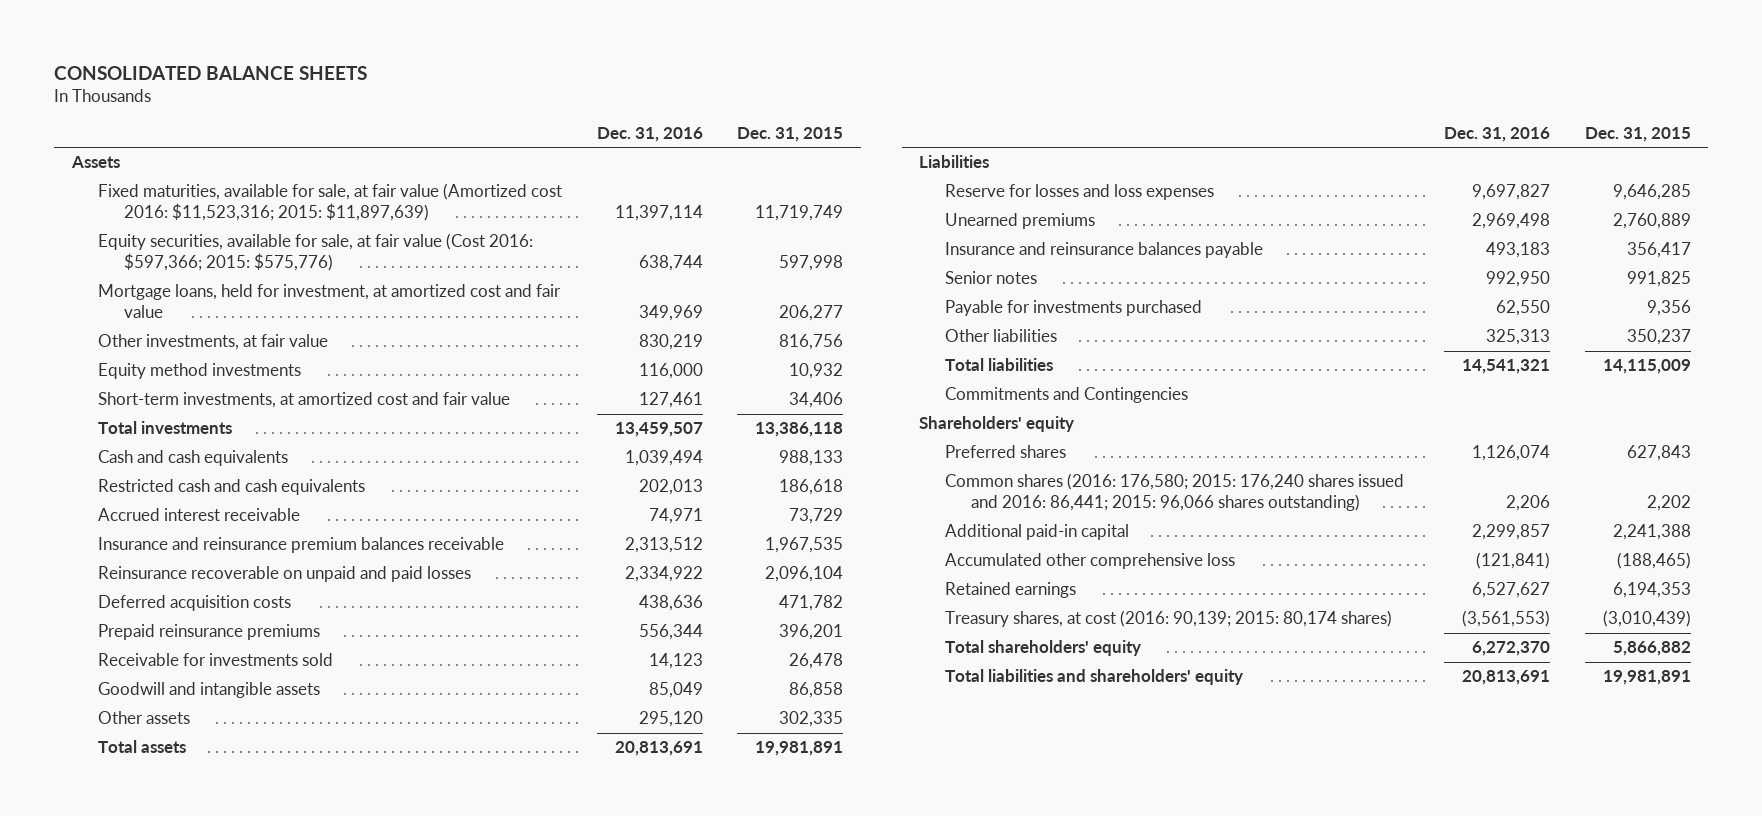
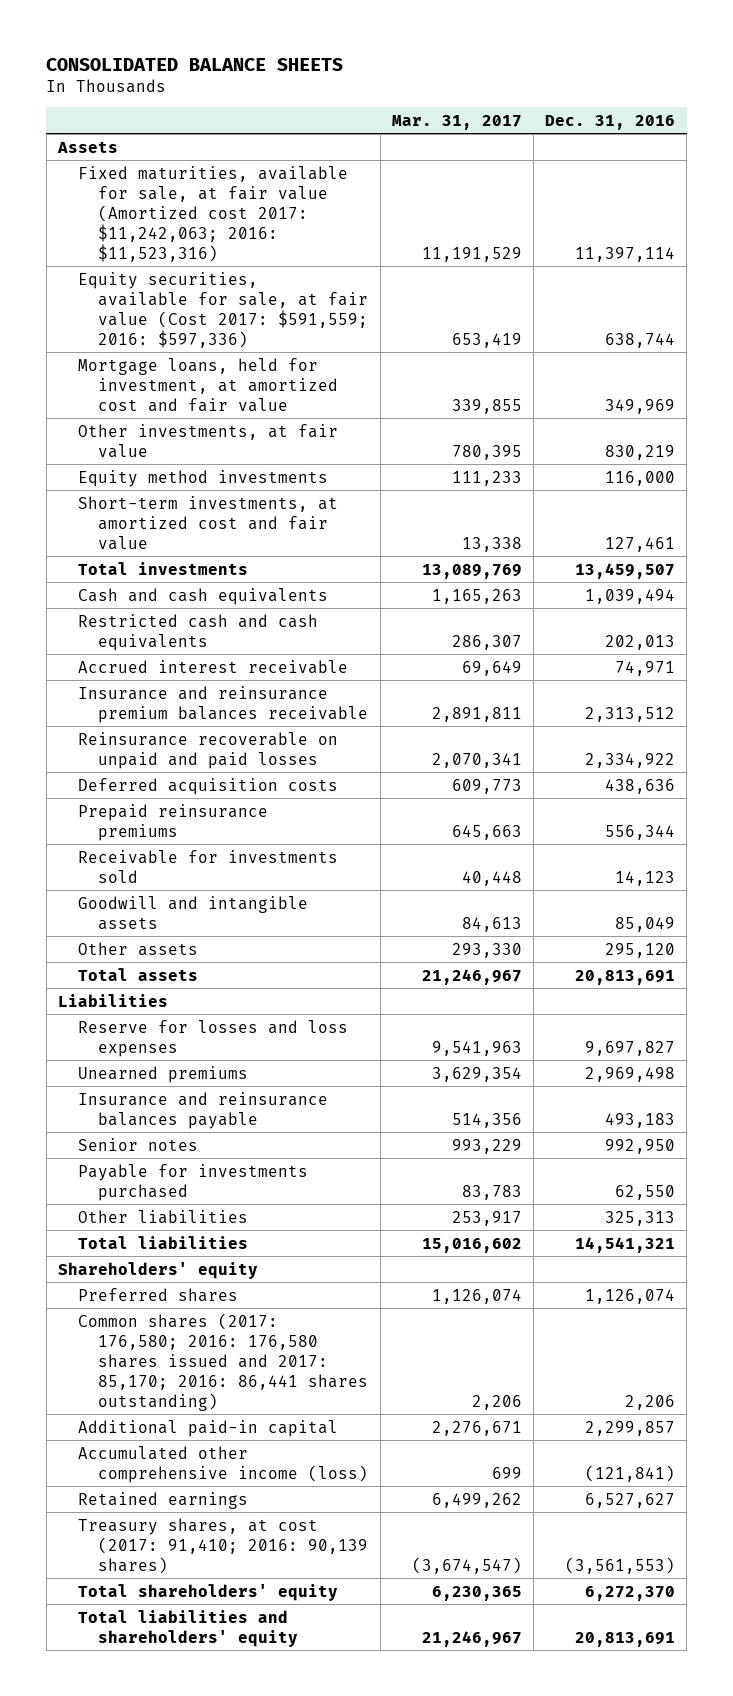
- | Dec. 31, 2016 | Dec. 31, 2015
+ | Mar. 31, 2017 | Dec. 31, 2016
- Fixed maturities, available for sale, at fair value (Amortized cost 2016: $11,523,316; 2015: $11,897,639) | 11,397,114 | 11,719,749
- Equity securities, available for sale, at fair value (Cost 2016: $597,366; 2015: $575,776) | 638,744 | 597,998
+ Fixed maturities, available for sale, at fair value (Amortized cost 2017: $11,242,063; 2016: $11,523,316) | 11,191,529 | 11,397,114
+ Equity securities, available for sale, at fair value (Cost 2017: $591,559; 2016: $597,336) | 653,419 | 638,744
- Commitments and Contingencies
- Common shares (2016: 176,580; 2015: 176,240 shares issued and 2016: 86,441; 2015: 96,066 shares outstanding) | 2,206 | 2,202
+ Common shares (2017: 176,580; 2016: 176,580 shares issued and 2017: 85,170; 2016: 86,441 shares outstanding) | 2,206 | 2,206
- Accumulated other comprehensive loss | (121,841) | (188,465)
+ Accumulated other comprehensive income (loss) | 699 | (121,841)
- Treasury shares, at cost (2016: 90,139; 2015: 80,174 shares) | (3,561,553) | (3,010,439)
+ Treasury shares, at cost (2017: 91,410; 2016: 90,139 shares) | (3,674,547) | (3,561,553)

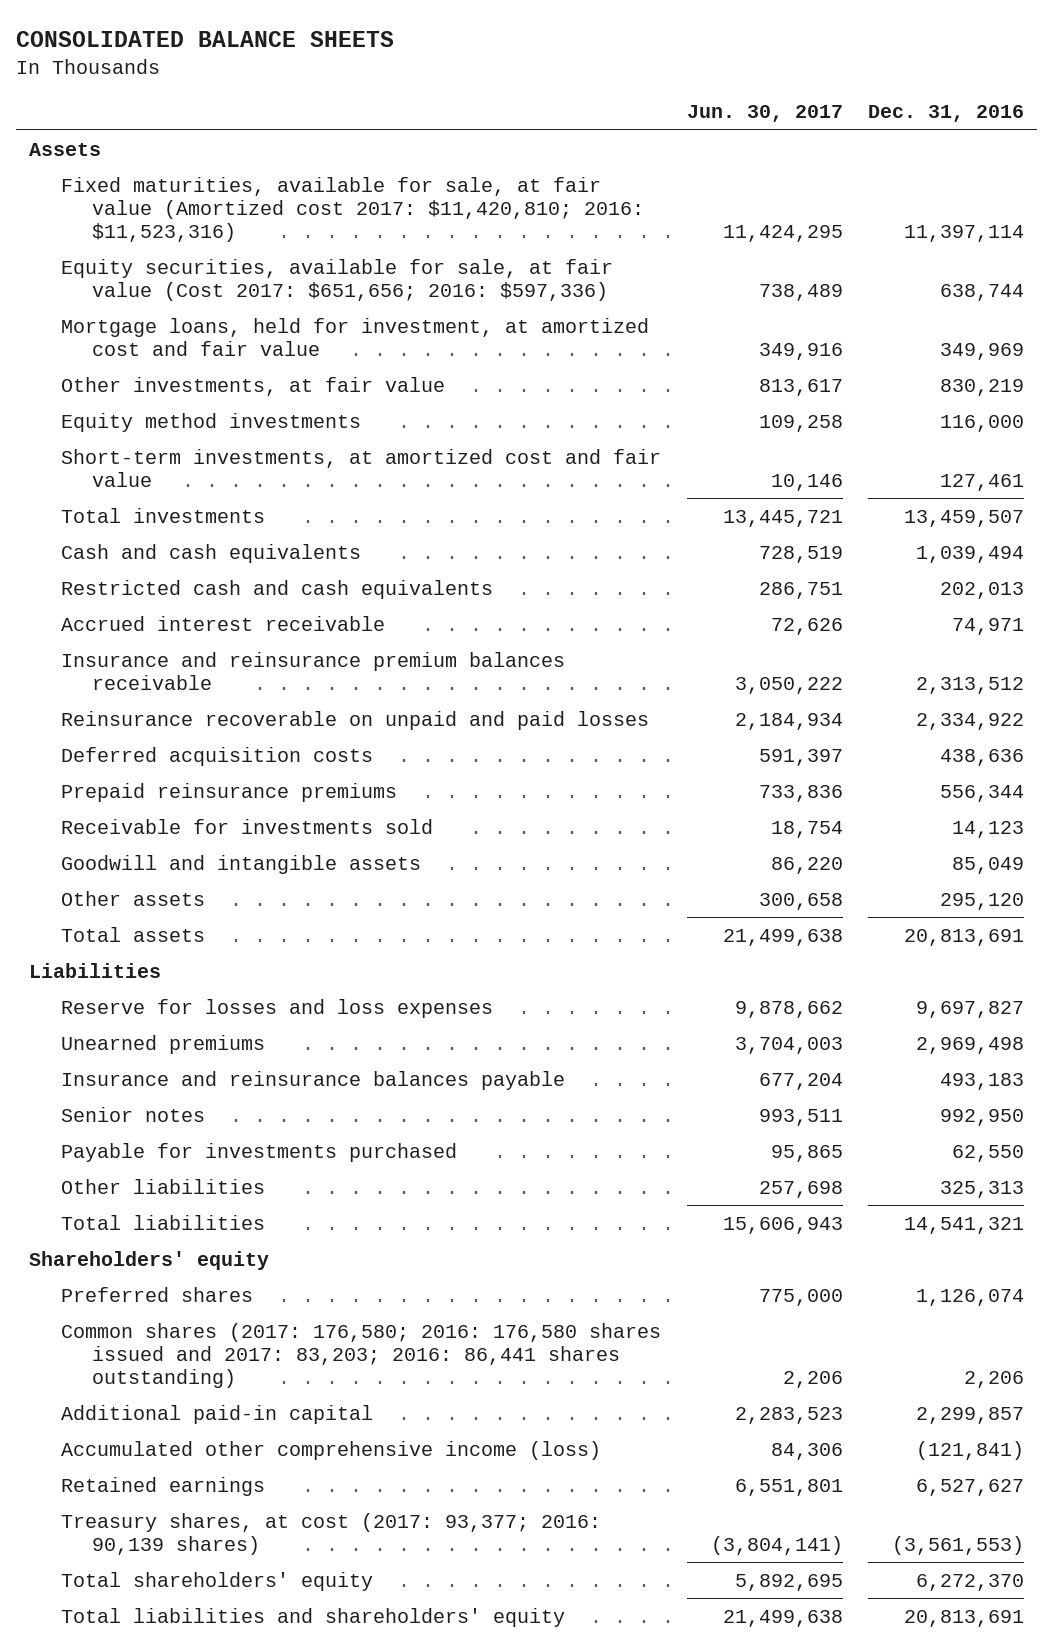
- | Mar. 31, 2017 | Dec. 31, 2016
+ | Jun. 30, 2017 | Dec. 31, 2016
- Fixed maturities, available for sale, at fair value (Amortized cost 2017: $11,242,063; 2016: $11,523,316) | 11,191,529 | 11,397,114
- Equity securities, available for sale, at fair value (Cost 2017: $591,559; 2016: $597,336) | 653,419 | 638,744
+ Fixed maturities, available for sale, at fair value (Amortized cost 2017: $11,420,810; 2016: $11,523,316) | 11,424,295 | 11,397,114
+ Equity securities, available for sale, at fair value (Cost 2017: $651,656; 2016: $597,336) | 738,489 | 638,744
- Common shares (2017: 176,580; 2016: 176,580 shares issued and 2017: 85,170; 2016: 86,441 shares outstanding) | 2,206 | 2,206
+ Common shares (2017: 176,580; 2016: 176,580 shares issued and 2017: 83,203; 2016: 86,441 shares outstanding) | 2,206 | 2,206
- Treasury shares, at cost (2017: 91,410; 2016: 90,139 shares) | (3,674,547) | (3,561,553)
+ Treasury shares, at cost (2017: 93,377; 2016: 90,139 shares) | (3,804,141) | (3,561,553)

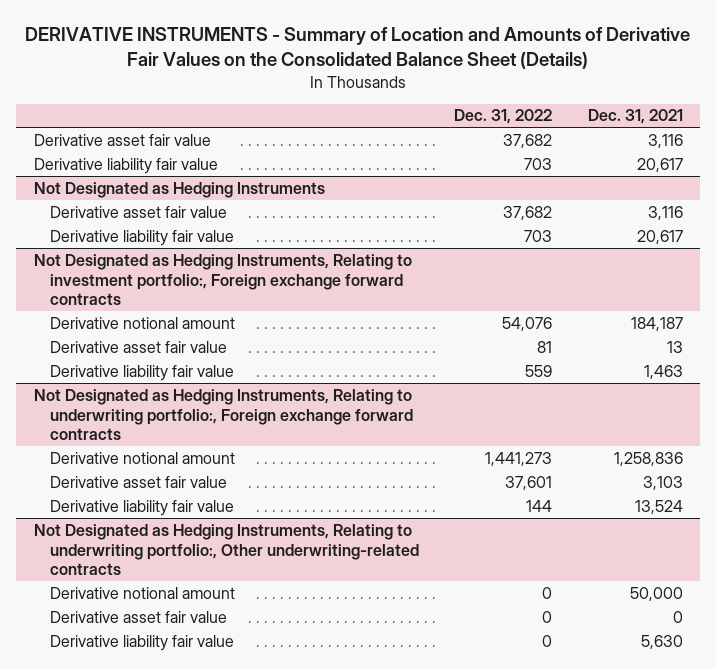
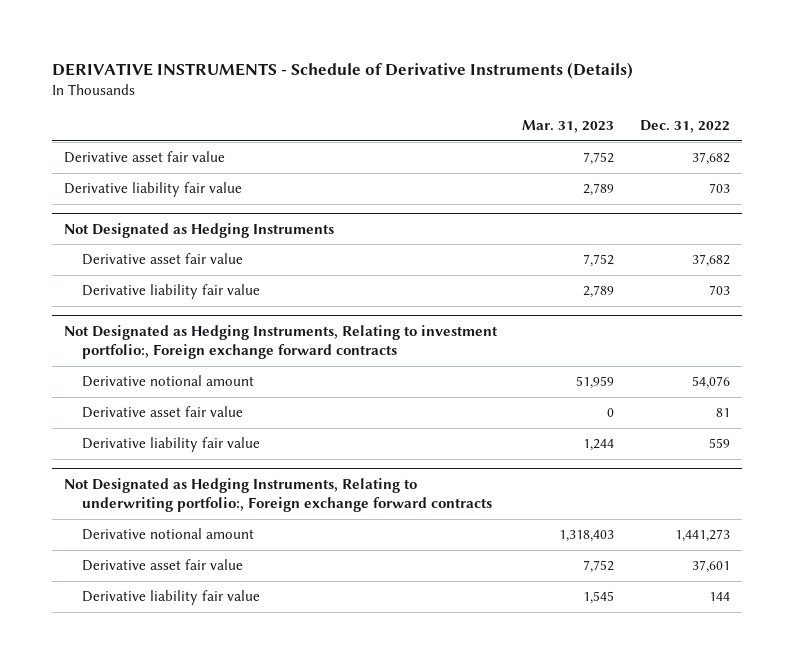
- DERIVATIVE INSTRUMENTS - Summary of Location and Amounts of Derivative Fair Values on the Consolidated Balance Sheet (Details)
+ DERIVATIVE INSTRUMENTS - Schedule of Derivative Instruments (Details)
- | Dec. 31, 2022 | Dec. 31, 2021
+ | Mar. 31, 2023 | Dec. 31, 2022
- Not Designated as Hedging Instruments, Relating to underwriting portfolio:, Other underwriting-related contracts
- Derivative notional amount | 0 | 50,000
- Derivative asset fair value | 0 | 0
- Derivative liability fair value | 0 | 5,630

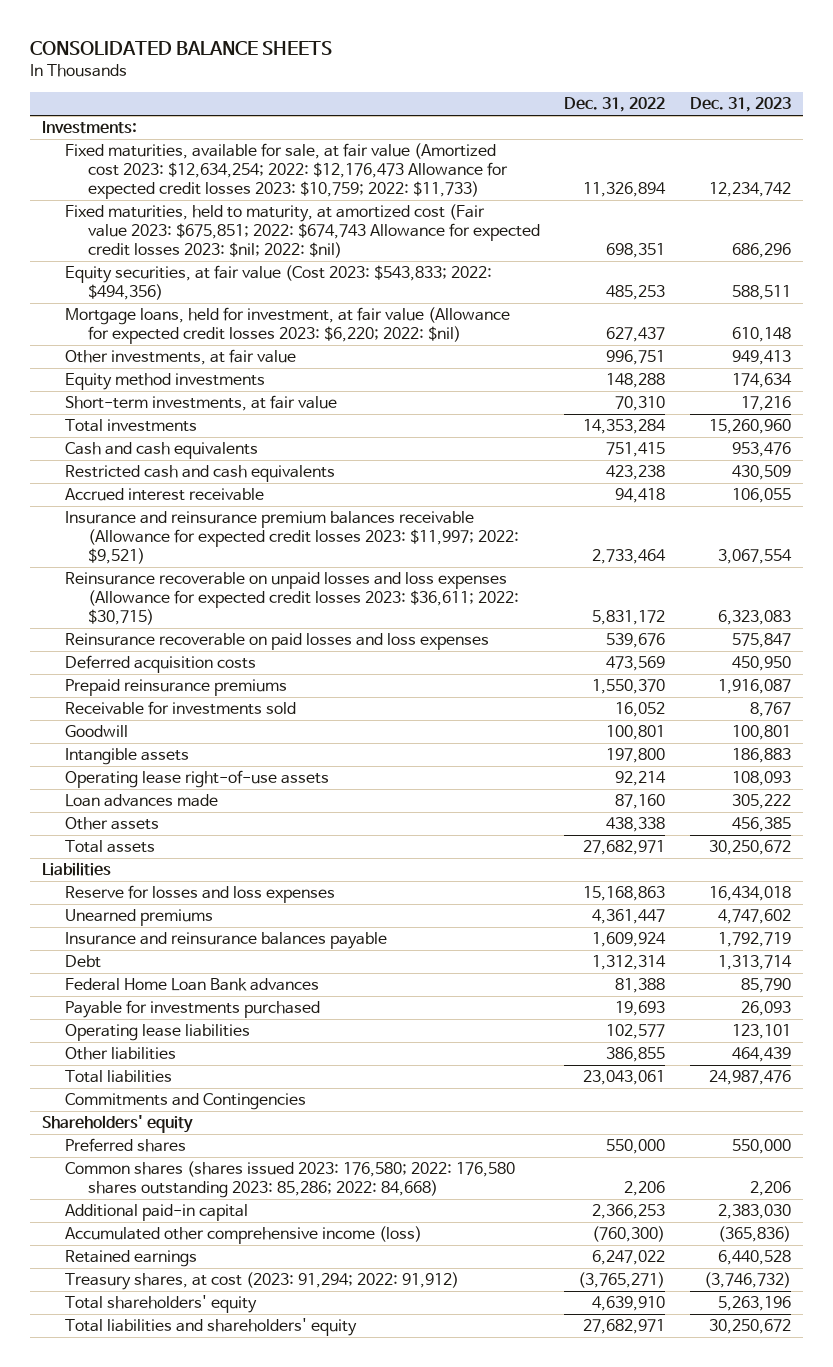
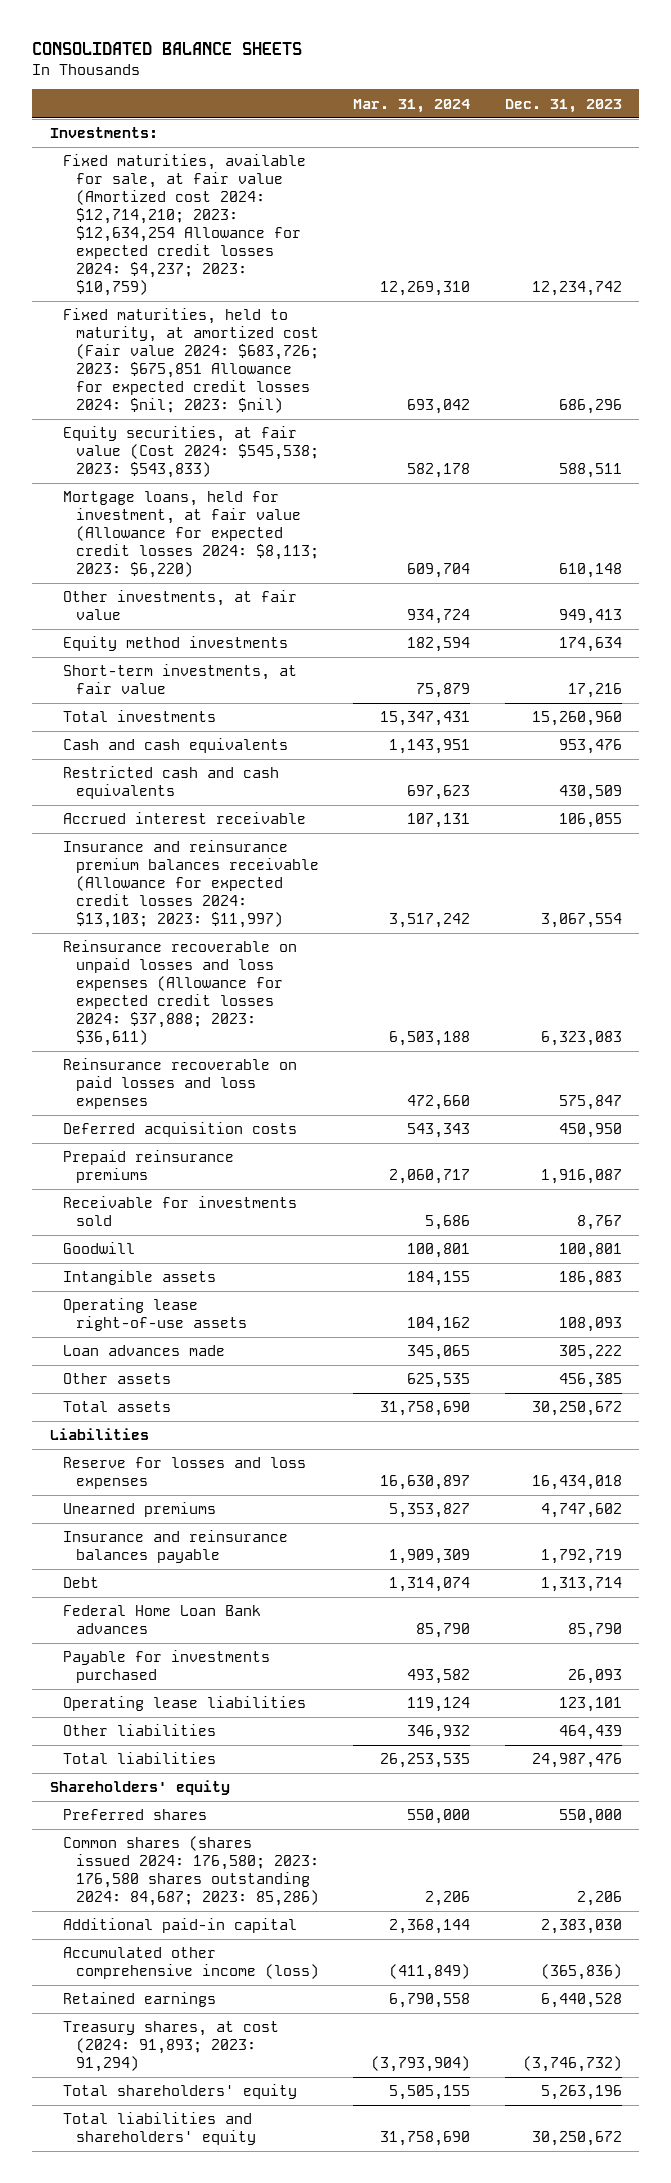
- | Dec. 31, 2022 | Dec. 31, 2023
+ | Mar. 31, 2024 | Dec. 31, 2023
- Fixed maturities, available for sale, at fair value (Amortized cost 2023: $12,634,254; 2022: $12,176,473 Allowance for expected credit losses 2023: $10,759; 2022: $11,733) | 11,326,894 | 12,234,742
- Fixed maturities, held to maturity, at amortized cost (Fair value 2023: $675,851; 2022: $674,743 Allowance for expected credit losses 2023: $nil; 2022: $nil) | 698,351 | 686,296
- Equity securities, at fair value (Cost 2023: $543,833; 2022: $494,356) | 485,253 | 588,511
- Mortgage loans, held for investment, at fair value (Allowance for expected credit losses 2023: $6,220; 2022: $nil) | 627,437 | 610,148
+ Fixed maturities, available for sale, at fair value (Amortized cost 2024: $12,714,210; 2023: $12,634,254 Allowance for expected credit losses 2024: $4,237; 2023: $10,759) | 12,269,310 | 12,234,742
+ Fixed maturities, held to maturity, at amortized cost (Fair value 2024: $683,726; 2023: $675,851 Allowance for expected credit losses 2024: $nil; 2023: $nil) | 693,042 | 686,296
+ Equity securities, at fair value (Cost 2024: $545,538; 2023: $543,833) | 582,178 | 588,511
+ Mortgage loans, held for investment, at fair value (Allowance for expected credit losses 2024: $8,113; 2023: $6,220) | 609,704 | 610,148
- Insurance and reinsurance premium balances receivable (Allowance for expected credit losses 2023: $11,997; 2022: $9,521) | 2,733,464 | 3,067,554
- Reinsurance recoverable on unpaid losses and loss expenses (Allowance for expected credit losses 2023: $36,611; 2022: $30,715) | 5,831,172 | 6,323,083
+ Insurance and reinsurance premium balances receivable (Allowance for expected credit losses 2024: $13,103; 2023: $11,997) | 3,517,242 | 3,067,554
+ Reinsurance recoverable on unpaid losses and loss expenses (Allowance for expected credit losses 2024: $37,888; 2023: $36,611) | 6,503,188 | 6,323,083
- Commitments and Contingencies
- Common shares (shares issued 2023: 176,580; 2022: 176,580 shares outstanding 2023: 85,286; 2022: 84,668) | 2,206 | 2,206
+ Common shares (shares issued 2024: 176,580; 2023: 176,580 shares outstanding 2024: 84,687; 2023: 85,286) | 2,206 | 2,206
- Treasury shares, at cost (2023: 91,294; 2022: 91,912) | (3,765,271) | (3,746,732)
+ Treasury shares, at cost (2024: 91,893; 2023: 91,294) | (3,793,904) | (3,746,732)

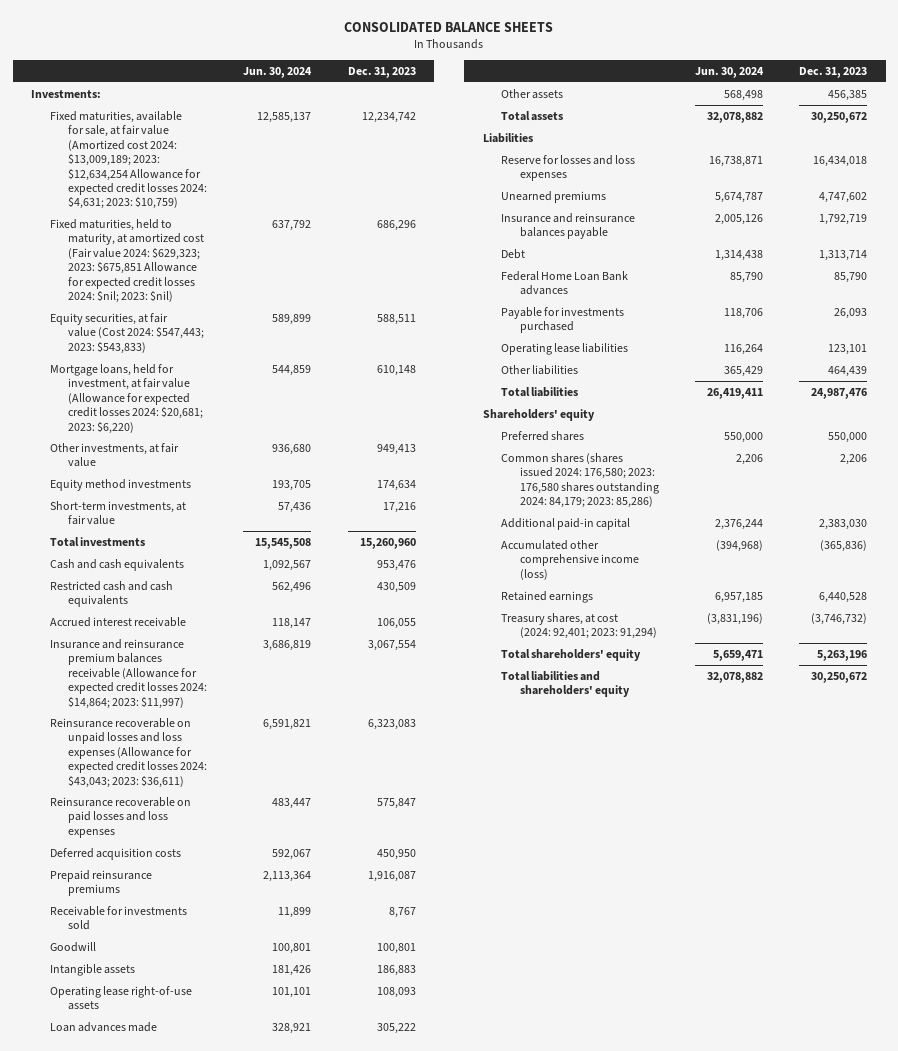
- | Mar. 31, 2024 | Dec. 31, 2023
+ | Jun. 30, 2024 | Dec. 31, 2023
- Fixed maturities, available for sale, at fair value (Amortized cost 2024: $12,714,210; 2023: $12,634,254 Allowance for expected credit losses 2024: $4,237; 2023: $10,759) | 12,269,310 | 12,234,742
- Fixed maturities, held to maturity, at amortized cost (Fair value 2024: $683,726; 2023: $675,851 Allowance for expected credit losses 2024: $nil; 2023: $nil) | 693,042 | 686,296
- Equity securities, at fair value (Cost 2024: $545,538; 2023: $543,833) | 582,178 | 588,511
- Mortgage loans, held for investment, at fair value (Allowance for expected credit losses 2024: $8,113; 2023: $6,220) | 609,704 | 610,148
+ Fixed maturities, available for sale, at fair value (Amortized cost 2024: $13,009,189; 2023: $12,634,254 Allowance for expected credit losses 2024: $4,631; 2023: $10,759) | 12,585,137 | 12,234,742
+ Fixed maturities, held to maturity, at amortized cost (Fair value 2024: $629,323; 2023: $675,851 Allowance for expected credit losses 2024: $nil; 2023: $nil) | 637,792 | 686,296
+ Equity securities, at fair value (Cost 2024: $547,443; 2023: $543,833) | 589,899 | 588,511
+ Mortgage loans, held for investment, at fair value (Allowance for expected credit losses 2024: $20,681; 2023: $6,220) | 544,859 | 610,148
- Insurance and reinsurance premium balances receivable (Allowance for expected credit losses 2024: $13,103; 2023: $11,997) | 3,517,242 | 3,067,554
- Reinsurance recoverable on unpaid losses and loss expenses (Allowance for expected credit losses 2024: $37,888; 2023: $36,611) | 6,503,188 | 6,323,083
+ Insurance and reinsurance premium balances receivable (Allowance for expected credit losses 2024: $14,864; 2023: $11,997) | 3,686,819 | 3,067,554
+ Reinsurance recoverable on unpaid losses and loss expenses (Allowance for expected credit losses 2024: $43,043; 2023: $36,611) | 6,591,821 | 6,323,083
- Common shares (shares issued 2024: 176,580; 2023: 176,580 shares outstanding 2024: 84,687; 2023: 85,286) | 2,206 | 2,206
+ Common shares (shares issued 2024: 176,580; 2023: 176,580 shares outstanding 2024: 84,179; 2023: 85,286) | 2,206 | 2,206
- Treasury shares, at cost (2024: 91,893; 2023: 91,294) | (3,793,904) | (3,746,732)
+ Treasury shares, at cost (2024: 92,401; 2023: 91,294) | (3,831,196) | (3,746,732)

